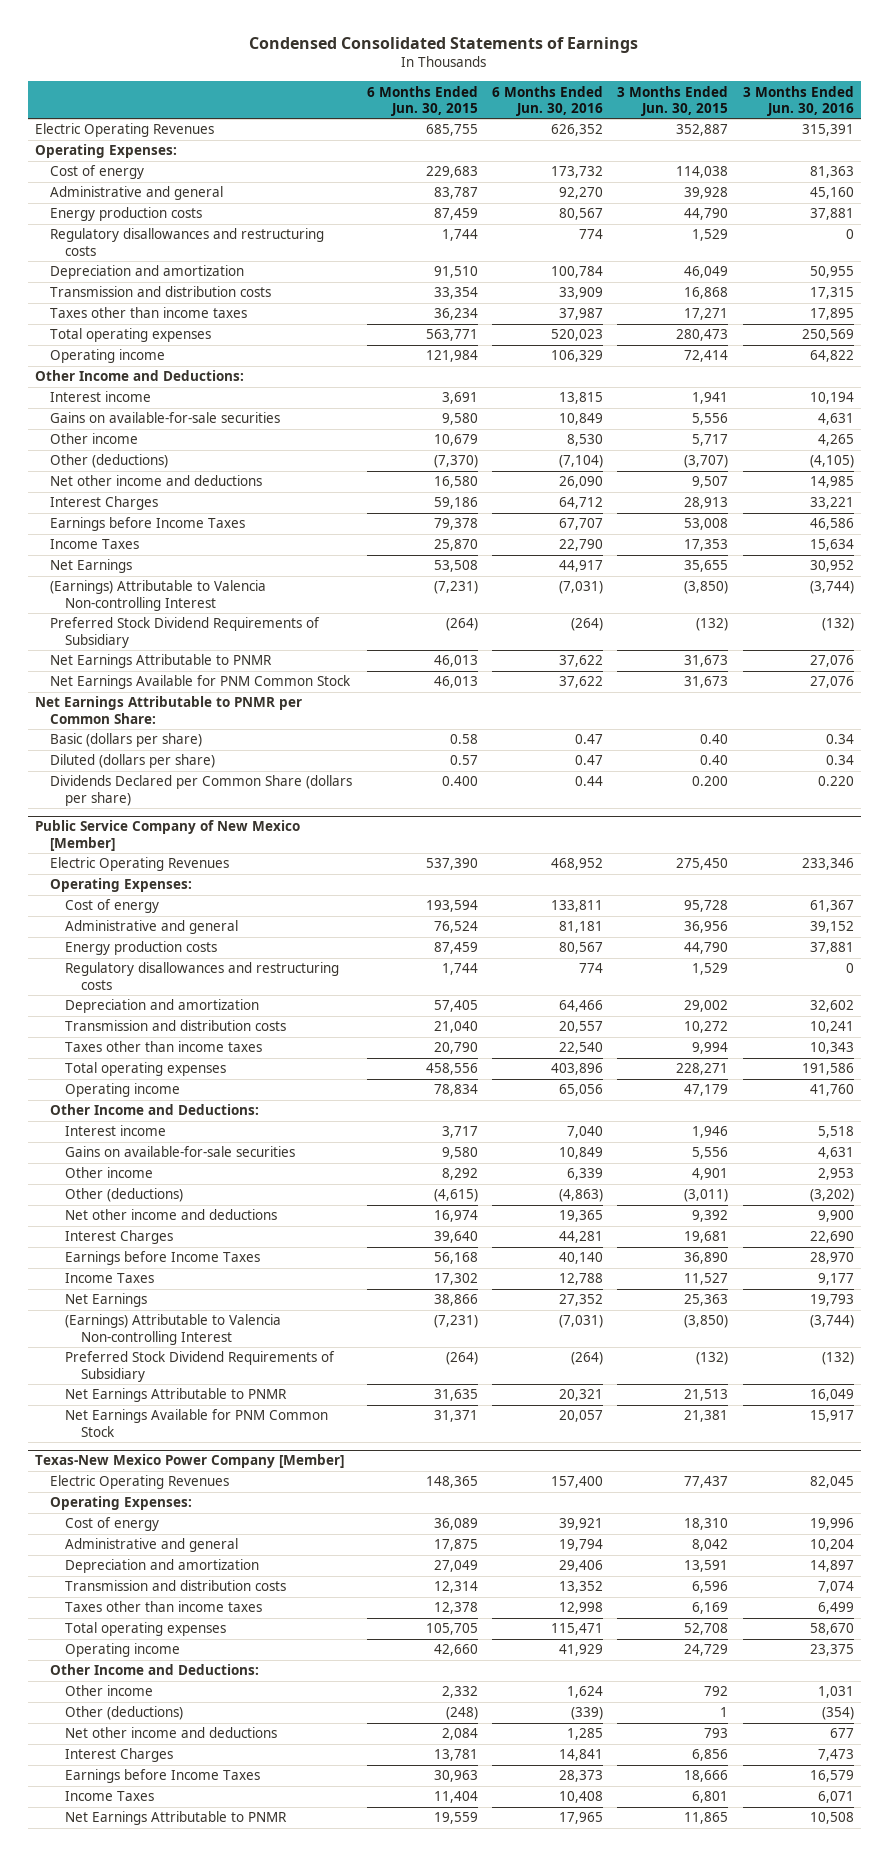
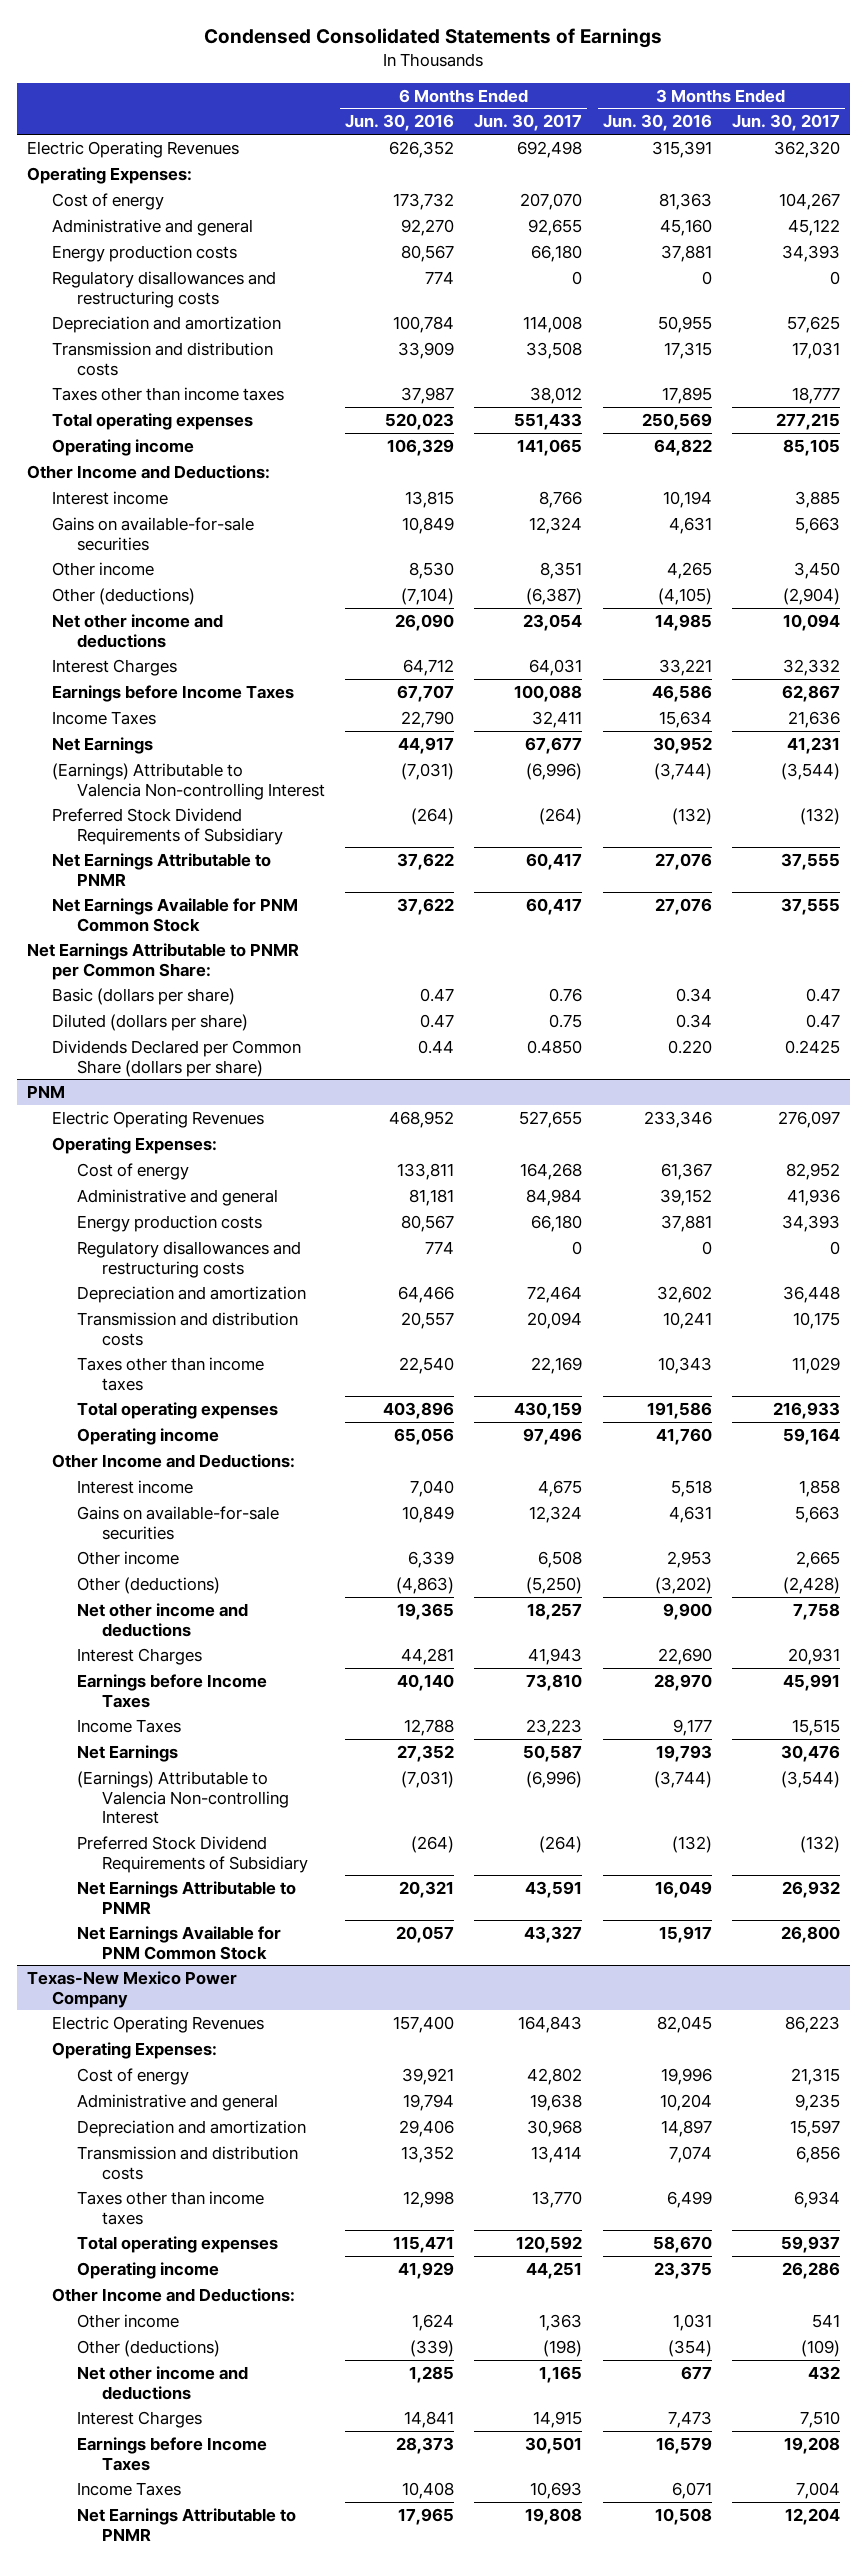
- | 6 Months Ended Jun. 30, 2015 | 6 Months Ended Jun. 30, 2016 | 3 Months Ended Jun. 30, 2015 | 3 Months Ended Jun. 30, 2016
+ | 6 Months Ended Jun. 30, 2016 | 6 Months Ended Jun. 30, 2017 | 3 Months Ended Jun. 30, 2016 | 3 Months Ended Jun. 30, 2017
- Public Service Company of New Mexico [Member]
+ PNM
- Texas-New Mexico Power Company [Member]
+ Texas-New Mexico Power Company

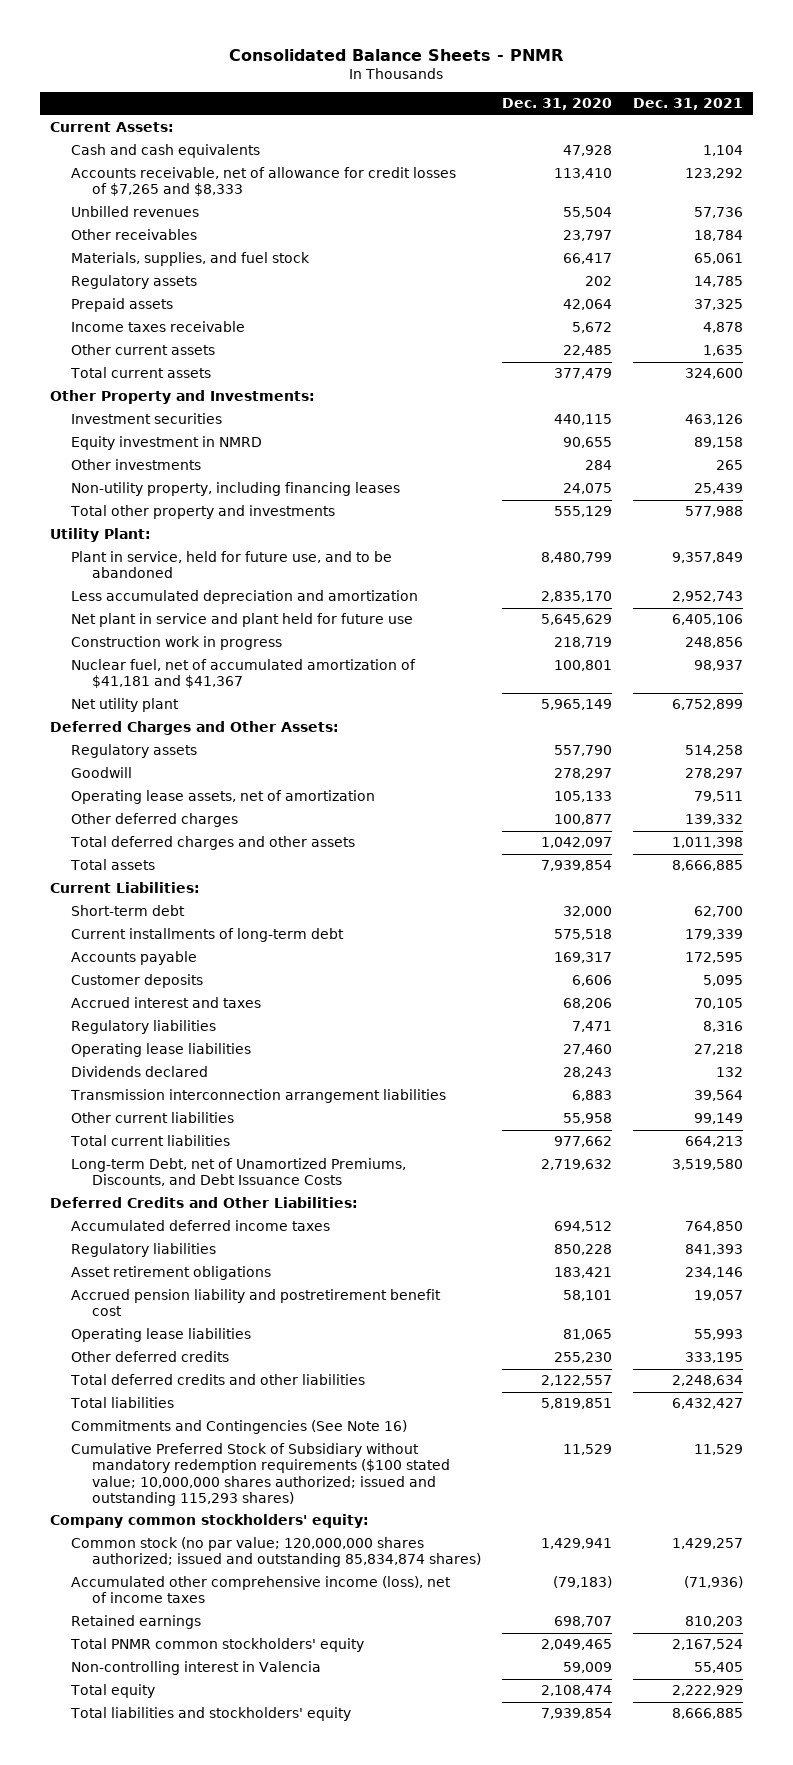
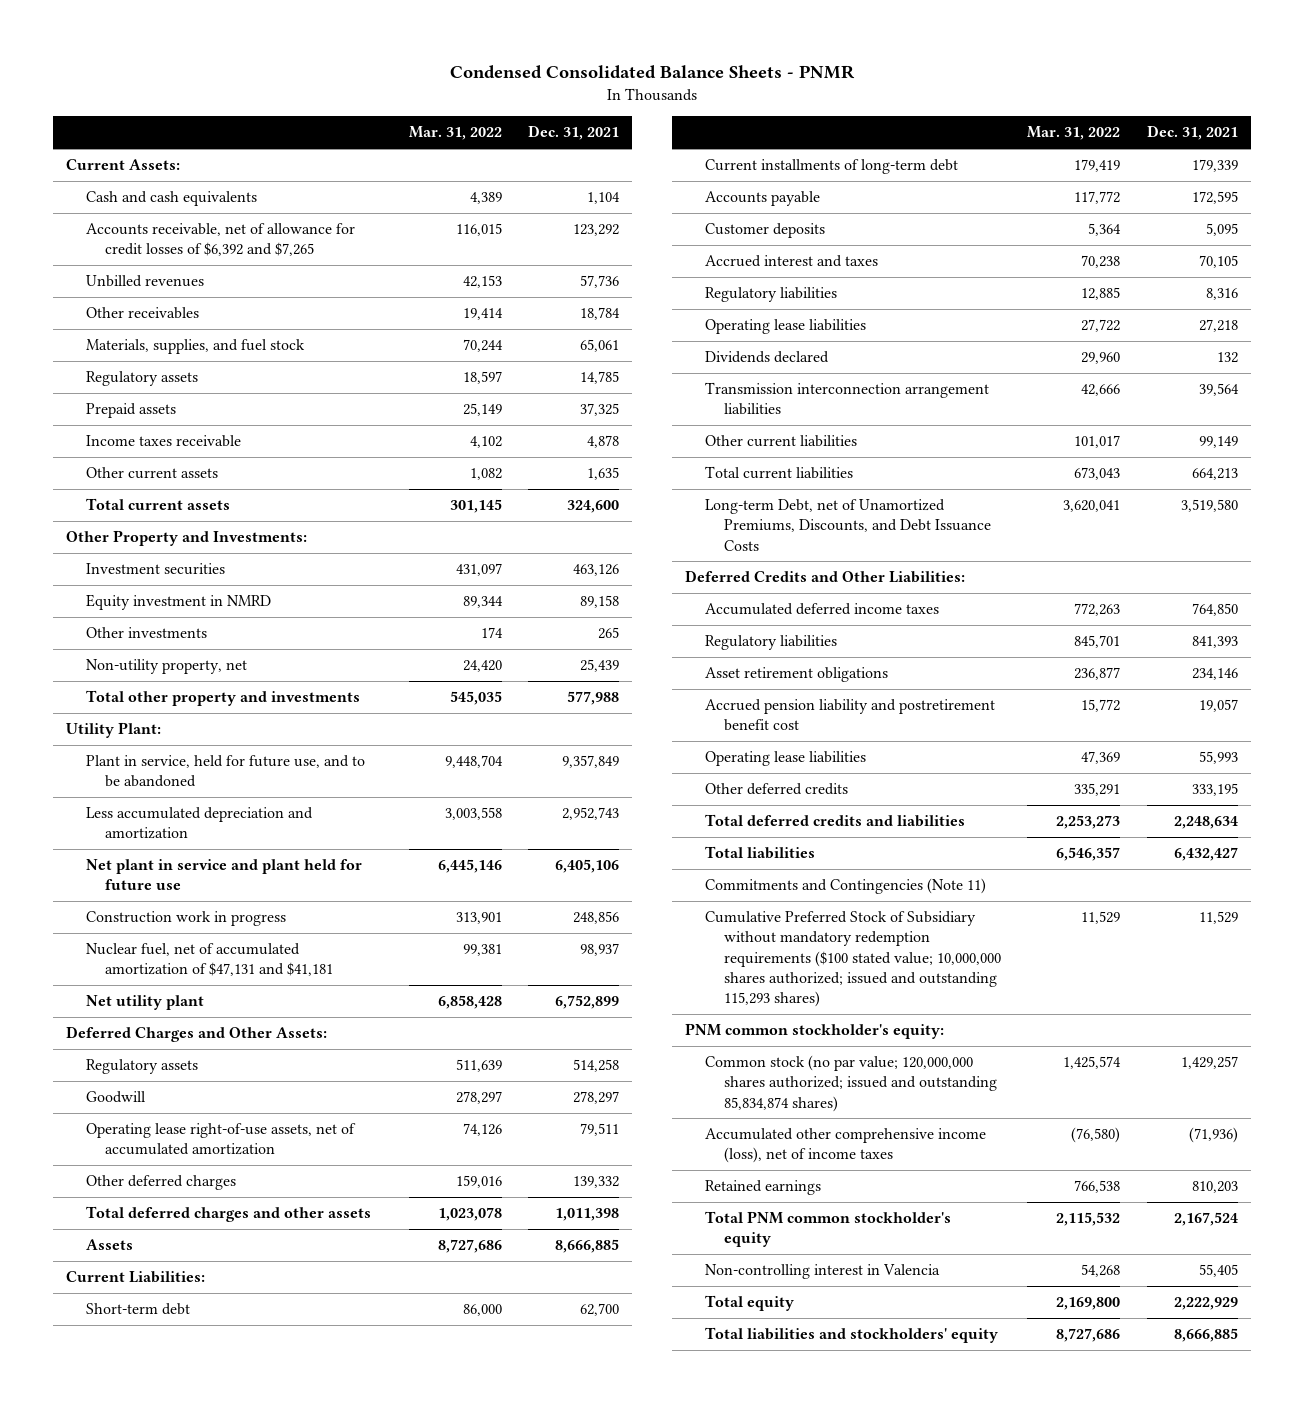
- Consolidated Balance Sheets - PNMR
+ Condensed Consolidated Balance Sheets - PNMR
- | Dec. 31, 2020 | Dec. 31, 2021
+ | Mar. 31, 2022 | Dec. 31, 2021
- Accounts receivable, net of allowance for credit losses of $7,265 and $8,333 | 113,410 | 123,292
+ Accounts receivable, net of allowance for credit losses of $6,392 and $7,265 | 116,015 | 123,292
- Non-utility property, including financing leases | 24,075 | 25,439
+ Non-utility property, net | 24,420 | 25,439
- Nuclear fuel, net of accumulated amortization of $41,181 and $41,367 | 100,801 | 98,937
+ Nuclear fuel, net of accumulated amortization of $47,131 and $41,181 | 99,381 | 98,937
- Operating lease assets, net of amortization | 105,133 | 79,511
+ Operating lease right-of-use assets, net of accumulated amortization | 74,126 | 79,511
- Total assets | 7,939,854 | 8,666,885
+ Assets | 8,727,686 | 8,666,885
- Total deferred credits and other liabilities | 2,122,557 | 2,248,634
+ Total deferred credits and liabilities | 2,253,273 | 2,248,634
- Commitments and Contingencies (See Note 16)
+ Commitments and Contingencies (Note 11)
- Company common stockholders' equity:
+ PNM common stockholder's equity:
- Total PNMR common stockholders' equity | 2,049,465 | 2,167,524
+ Total PNM common stockholder's equity | 2,115,532 | 2,167,524

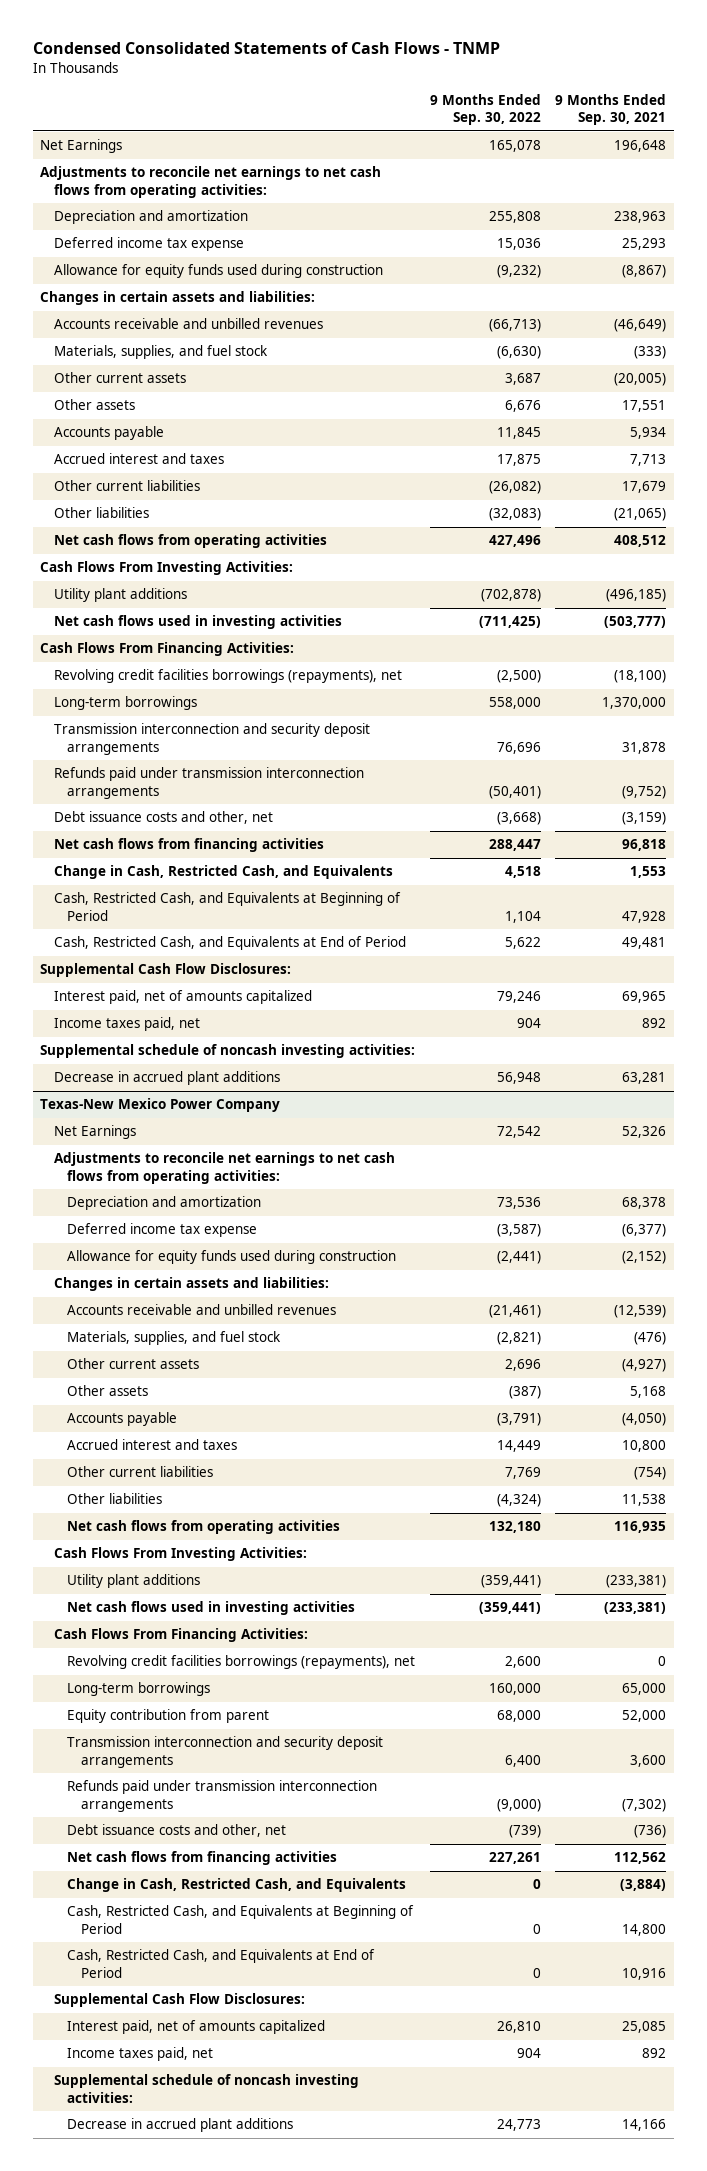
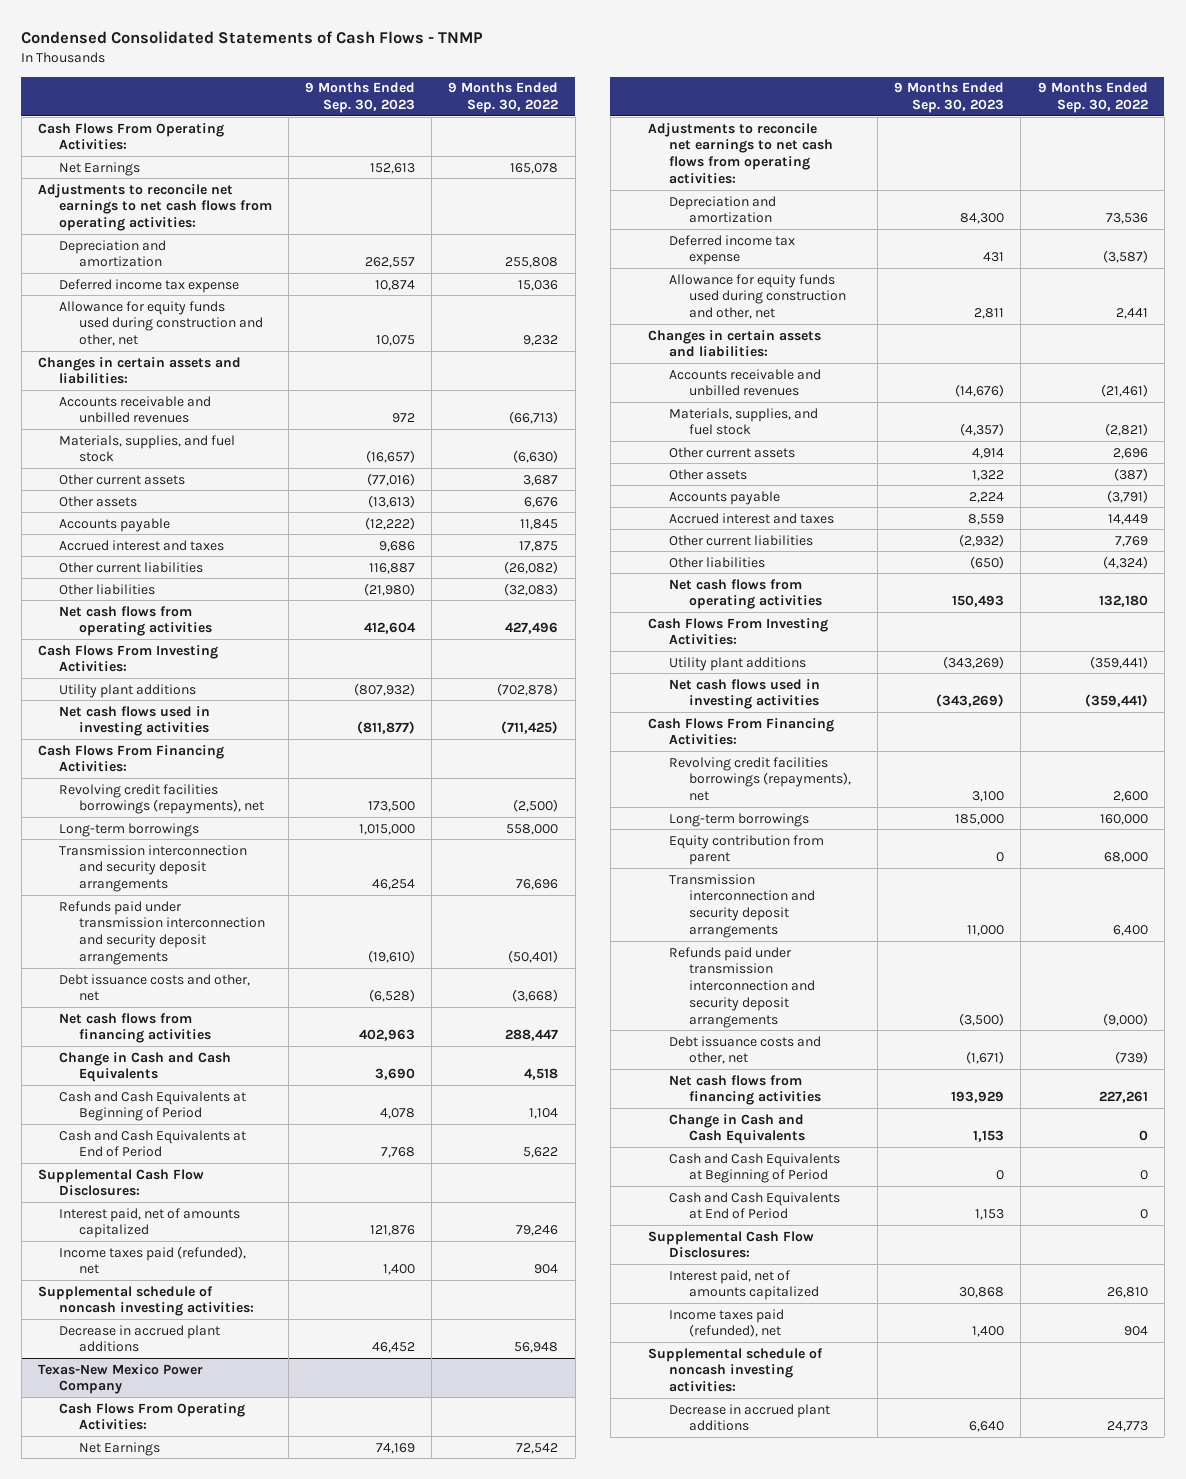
- | 9 Months Ended Sep. 30, 2022 | 9 Months Ended Sep. 30, 2021
+ | 9 Months Ended Sep. 30, 2023 | 9 Months Ended Sep. 30, 2022
+ Cash Flows From Operating Activities:
- Allowance for equity funds used during construction | (9,232) | (8,867)
+ Allowance for equity funds used during construction and other, net | 10,075 | 9,232
- Refunds paid under transmission interconnection arrangements | (50,401) | (9,752)
+ Refunds paid under transmission interconnection and security deposit arrangements | (19,610) | (50,401)
- Change in Cash, Restricted Cash, and Equivalents | 4,518 | 1,553
- Cash, Restricted Cash, and Equivalents at Beginning of Period | 1,104 | 47,928
- Cash, Restricted Cash, and Equivalents at End of Period | 5,622 | 49,481
+ Change in Cash and Cash Equivalents | 3,690 | 4,518
+ Cash and Cash Equivalents at Beginning of Period | 4,078 | 1,104
+ Cash and Cash Equivalents at End of Period | 7,768 | 5,622
- Income taxes paid, net | 904 | 892
+ Income taxes paid (refunded), net | 1,400 | 904
@ Texas-New Mexico Power Company
+ Cash Flows From Operating Activities:
- Allowance for equity funds used during construction | (2,441) | (2,152)
+ Allowance for equity funds used during construction and other, net | 2,811 | 2,441
- Refunds paid under transmission interconnection arrangements | (9,000) | (7,302)
+ Refunds paid under transmission interconnection and security deposit arrangements | (3,500) | (9,000)
- Change in Cash, Restricted Cash, and Equivalents | 0 | (3,884)
- Cash, Restricted Cash, and Equivalents at Beginning of Period | 0 | 14,800
- Cash, Restricted Cash, and Equivalents at End of Period | 0 | 10,916
+ Change in Cash and Cash Equivalents | 1,153 | 0
+ Cash and Cash Equivalents at Beginning of Period | 0 | 0
+ Cash and Cash Equivalents at End of Period | 1,153 | 0
- Income taxes paid, net | 904 | 892
+ Income taxes paid (refunded), net | 1,400 | 904

